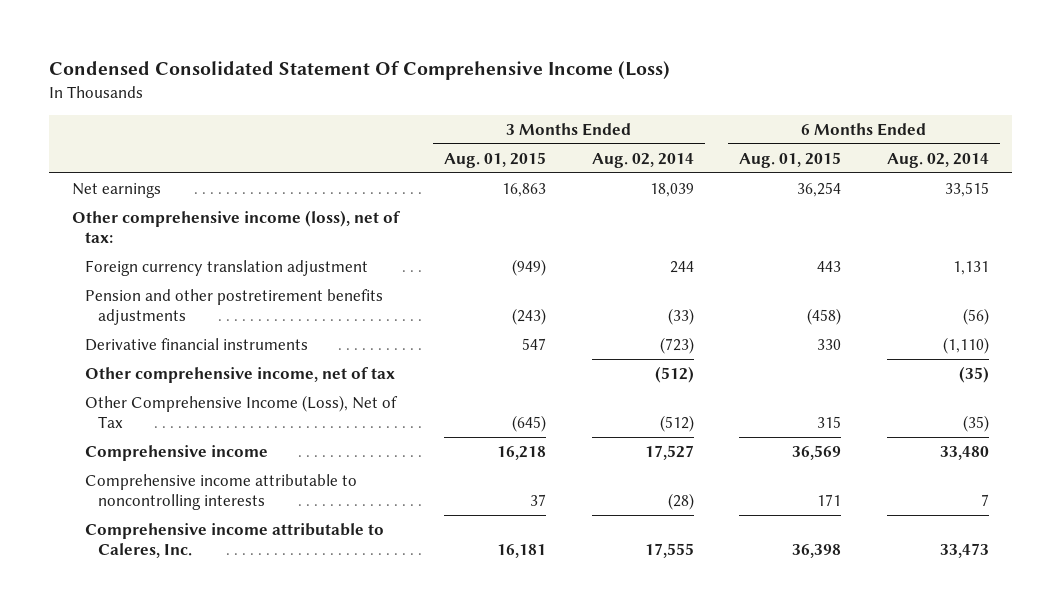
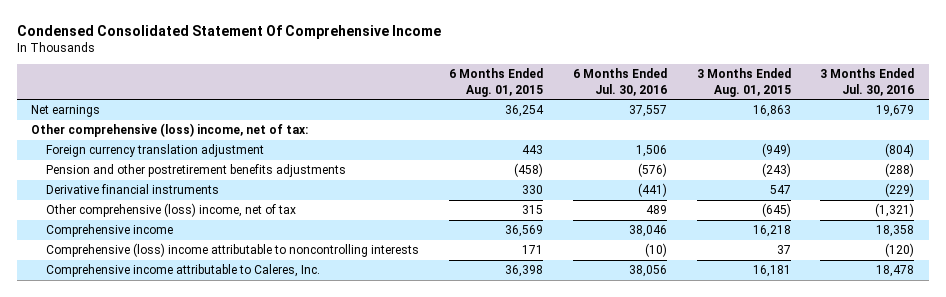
- Condensed Consolidated Statement Of Comprehensive Income (Loss)
+ Condensed Consolidated Statement Of Comprehensive Income
- | 3 Months Ended Aug. 01, 2015 | 3 Months Ended Aug. 02, 2014 | 6 Months Ended Aug. 01, 2015 | 6 Months Ended Aug. 02, 2014
+ | 6 Months Ended Aug. 01, 2015 | 6 Months Ended Jul. 30, 2016 | 3 Months Ended Aug. 01, 2015 | 3 Months Ended Jul. 30, 2016
- Other comprehensive income (loss), net of tax:
+ Other comprehensive (loss) income, net of tax:
- Other comprehensive income, net of tax | | (512) | | (35)
- Other Comprehensive Income (Loss), Net of Tax | (645) | (512) | 315 | (35)
+ Other comprehensive (loss) income, net of tax | 315 | 489 | (645) | (1,321)
- Comprehensive income attributable to noncontrolling interests | 37 | (28) | 171 | 7
+ Comprehensive (loss) income attributable to noncontrolling interests | 171 | (10) | 37 | (120)

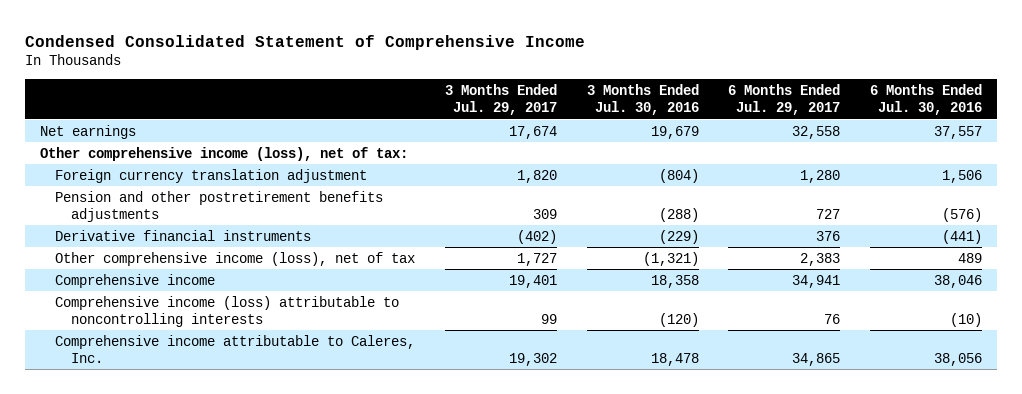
- Condensed Consolidated Statement Of Comprehensive Income
+ Condensed Consolidated Statement of Comprehensive Income
- | 6 Months Ended Aug. 01, 2015 | 6 Months Ended Jul. 30, 2016 | 3 Months Ended Aug. 01, 2015 | 3 Months Ended Jul. 30, 2016
+ | 3 Months Ended Jul. 29, 2017 | 3 Months Ended Jul. 30, 2016 | 6 Months Ended Jul. 29, 2017 | 6 Months Ended Jul. 30, 2016
- Other comprehensive (loss) income, net of tax:
+ Other comprehensive income (loss), net of tax:
- Other comprehensive (loss) income, net of tax | 315 | 489 | (645) | (1,321)
+ Other comprehensive income (loss), net of tax | 1,727 | (1,321) | 2,383 | 489
- Comprehensive (loss) income attributable to noncontrolling interests | 171 | (10) | 37 | (120)
+ Comprehensive income (loss) attributable to noncontrolling interests | 99 | (120) | 76 | (10)

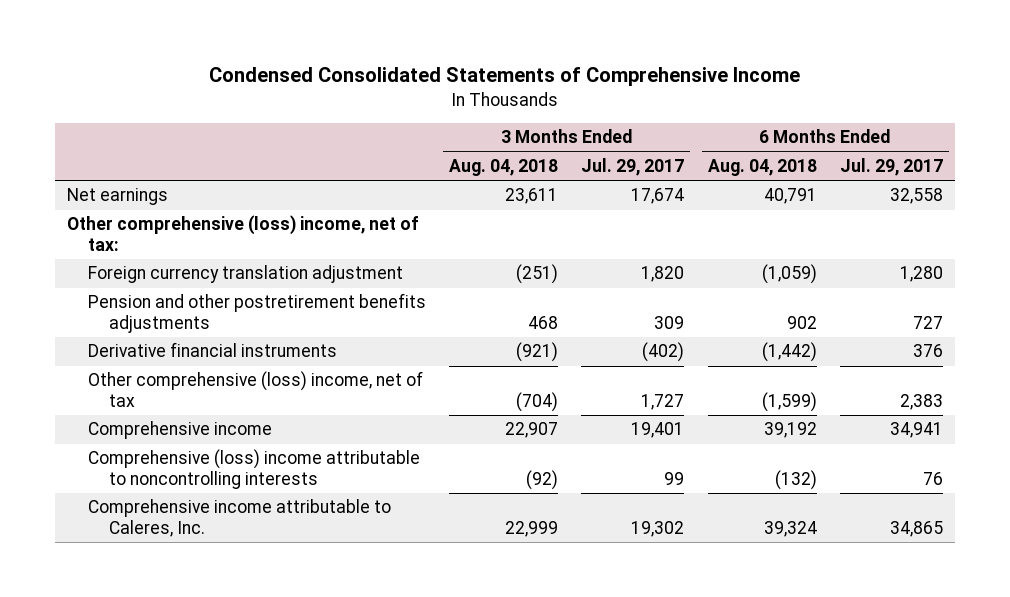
- Condensed Consolidated Statement of Comprehensive Income
+ Condensed Consolidated Statements of Comprehensive Income
- | 3 Months Ended Jul. 29, 2017 | 3 Months Ended Jul. 30, 2016 | 6 Months Ended Jul. 29, 2017 | 6 Months Ended Jul. 30, 2016
+ | 3 Months Ended Aug. 04, 2018 | 3 Months Ended Jul. 29, 2017 | 6 Months Ended Aug. 04, 2018 | 6 Months Ended Jul. 29, 2017
- Other comprehensive income (loss), net of tax:
+ Other comprehensive (loss) income, net of tax:
- Other comprehensive income (loss), net of tax | 1,727 | (1,321) | 2,383 | 489
+ Other comprehensive (loss) income, net of tax | (704) | 1,727 | (1,599) | 2,383
- Comprehensive income (loss) attributable to noncontrolling interests | 99 | (120) | 76 | (10)
+ Comprehensive (loss) income attributable to noncontrolling interests | (92) | 99 | (132) | 76

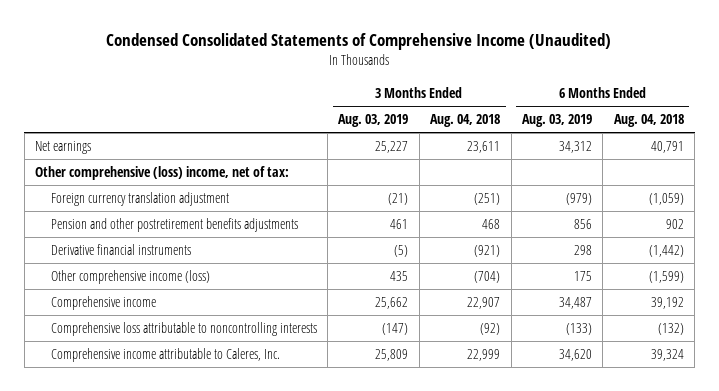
- Condensed Consolidated Statements of Comprehensive Income
+ Condensed Consolidated Statements of Comprehensive Income (Unaudited)
- | 3 Months Ended Aug. 04, 2018 | 3 Months Ended Jul. 29, 2017 | 6 Months Ended Aug. 04, 2018 | 6 Months Ended Jul. 29, 2017
+ | 3 Months Ended Aug. 03, 2019 | 3 Months Ended Aug. 04, 2018 | 6 Months Ended Aug. 03, 2019 | 6 Months Ended Aug. 04, 2018
- Other comprehensive (loss) income, net of tax | (704) | 1,727 | (1,599) | 2,383
+ Other comprehensive income (loss) | 435 | (704) | 175 | (1,599)
- Comprehensive (loss) income attributable to noncontrolling interests | (92) | 99 | (132) | 76
+ Comprehensive loss attributable to noncontrolling interests | (147) | (92) | (133) | (132)

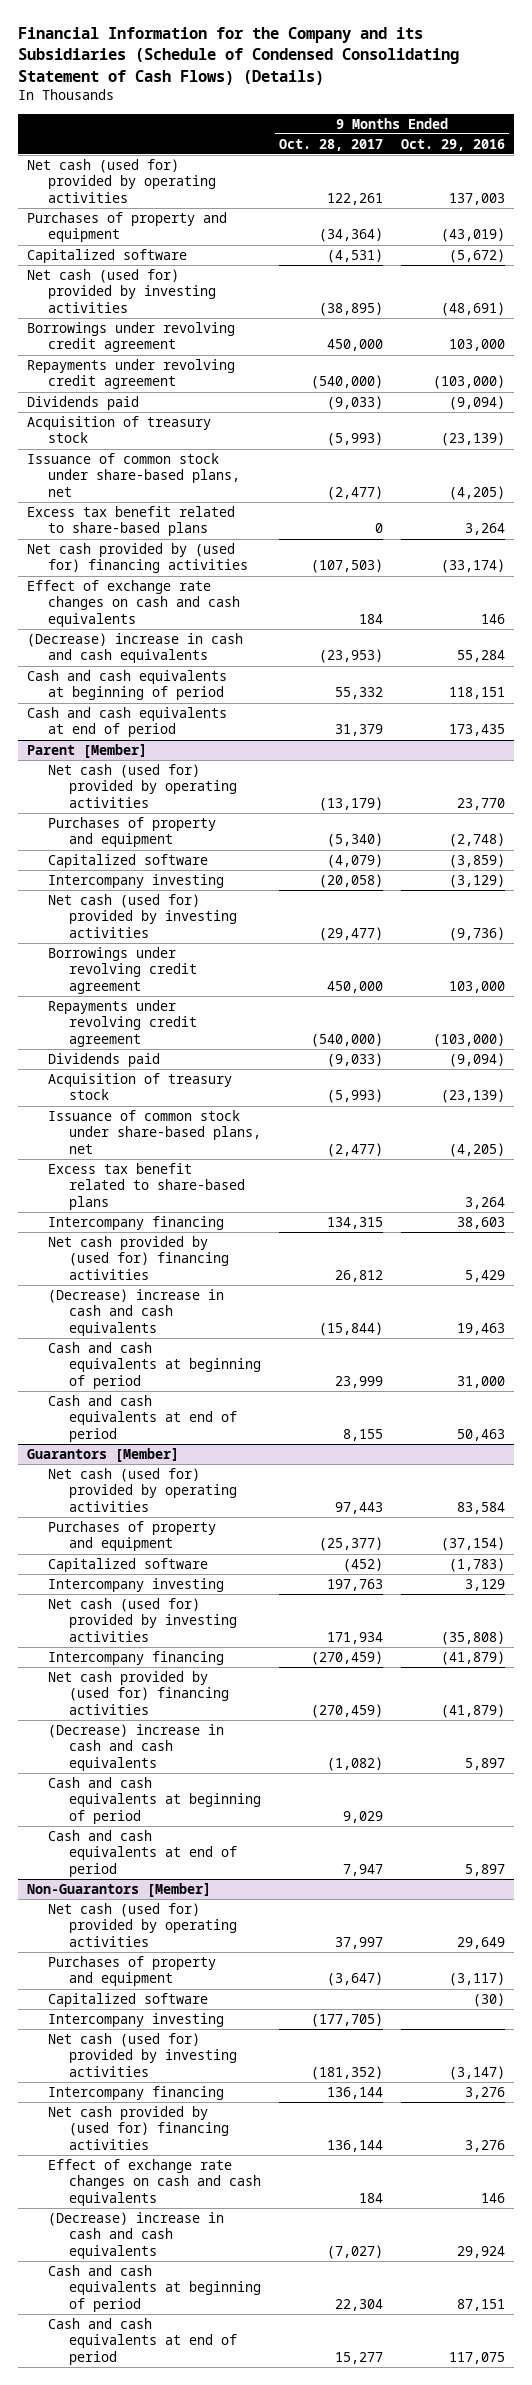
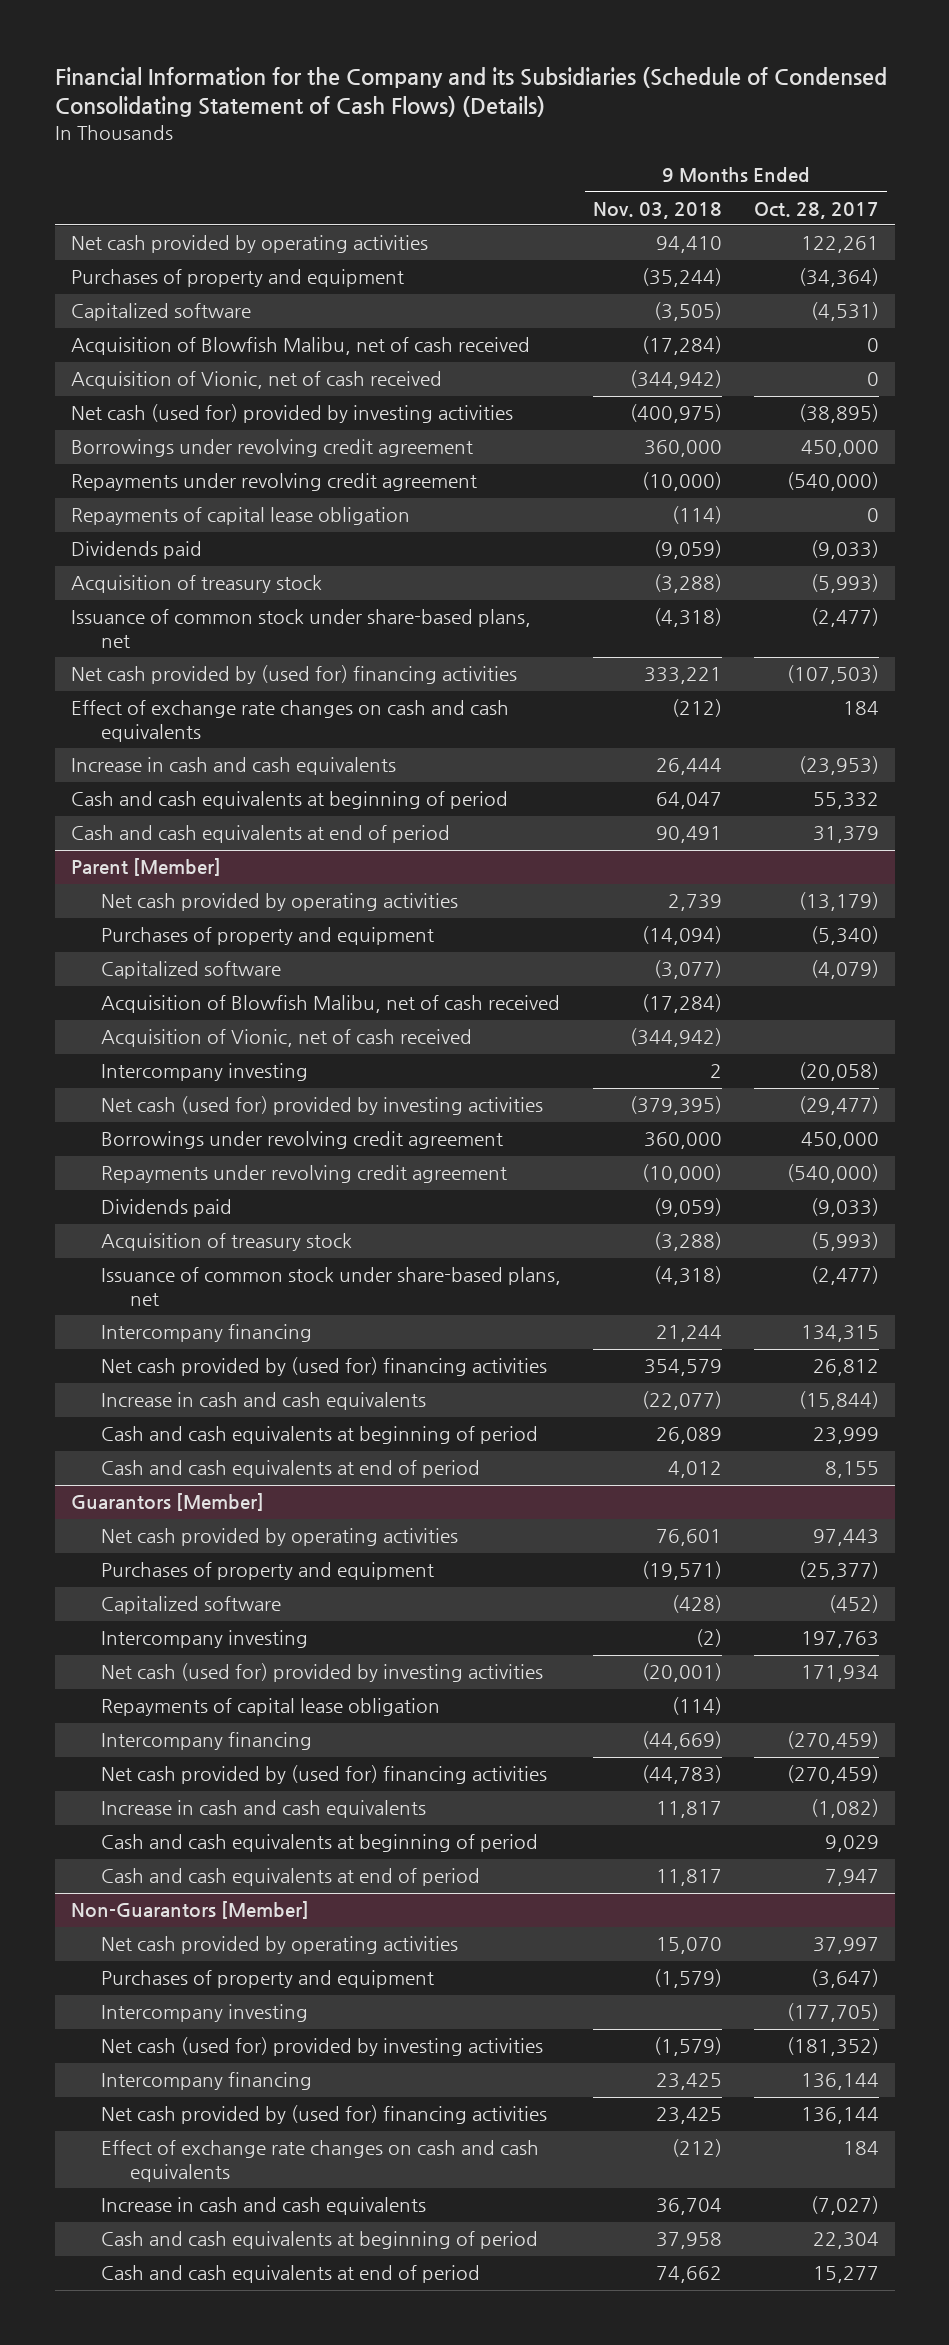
- | 9 Months Ended Oct. 28, 2017 | 9 Months Ended Oct. 29, 2016
+ | 9 Months Ended Nov. 03, 2018 | 9 Months Ended Oct. 28, 2017
- Net cash (used for) provided by operating activities | 122,261 | 137,003
+ Net cash provided by operating activities | 94,410 | 122,261
+ Acquisition of Blowfish Malibu, net of cash received | (17,284) | 0
+ Acquisition of Vionic, net of cash received | (344,942) | 0
+ Repayments of capital lease obligation | (114) | 0
- Excess tax benefit related to share-based plans | 0 | 3,264
- (Decrease) increase in cash and cash equivalents | (23,953) | 55,284
+ Increase in cash and cash equivalents | 26,444 | (23,953)
@ Parent [Member]
- Net cash (used for) provided by operating activities | (13,179) | 23,770
+ Net cash provided by operating activities | 2,739 | (13,179)
+ Acquisition of Blowfish Malibu, net of cash received | (17,284) |
+ Acquisition of Vionic, net of cash received | (344,942) |
- Excess tax benefit related to share-based plans | | 3,264
- (Decrease) increase in cash and cash equivalents | (15,844) | 19,463
+ Increase in cash and cash equivalents | (22,077) | (15,844)
@ Guarantors [Member]
- Net cash (used for) provided by operating activities | 97,443 | 83,584
+ Net cash provided by operating activities | 76,601 | 97,443
+ Repayments of capital lease obligation | (114) |
- (Decrease) increase in cash and cash equivalents | (1,082) | 5,897
+ Increase in cash and cash equivalents | 11,817 | (1,082)
@ Non-Guarantors [Member]
- Net cash (used for) provided by operating activities | 37,997 | 29,649
+ Net cash provided by operating activities | 15,070 | 37,997
- Capitalized software | | (30)
- (Decrease) increase in cash and cash equivalents | (7,027) | 29,924
+ Increase in cash and cash equivalents | 36,704 | (7,027)

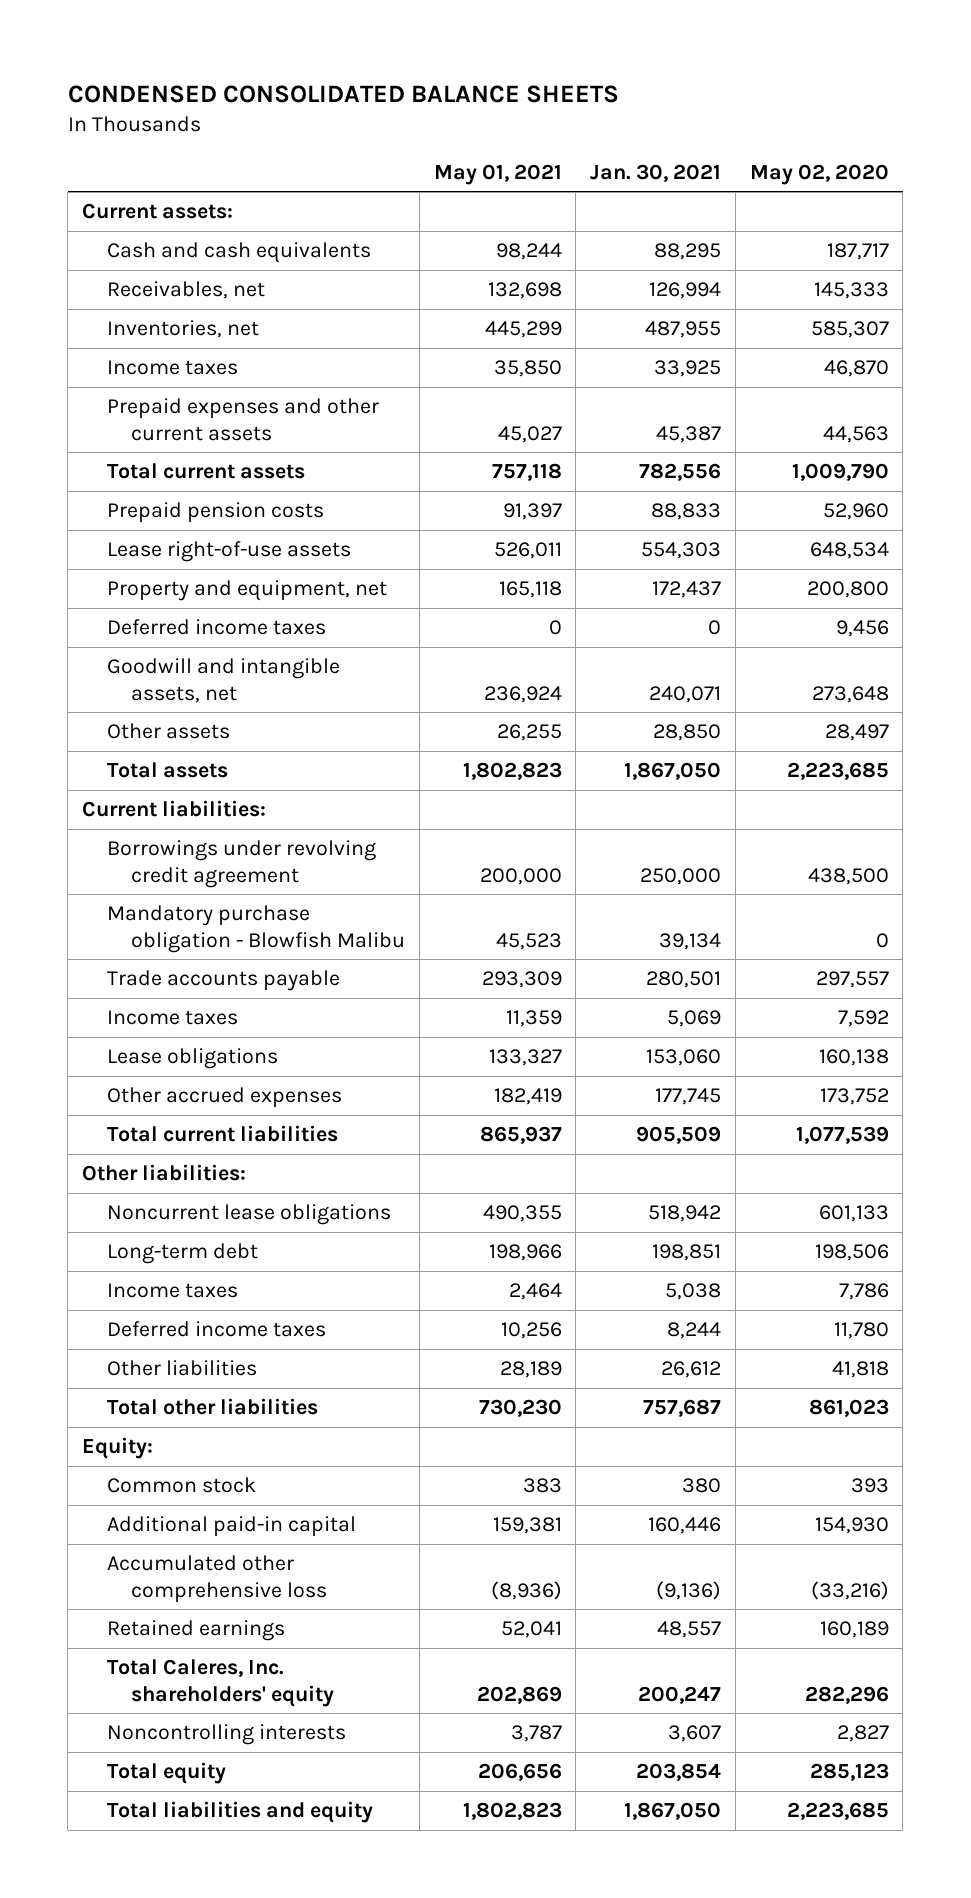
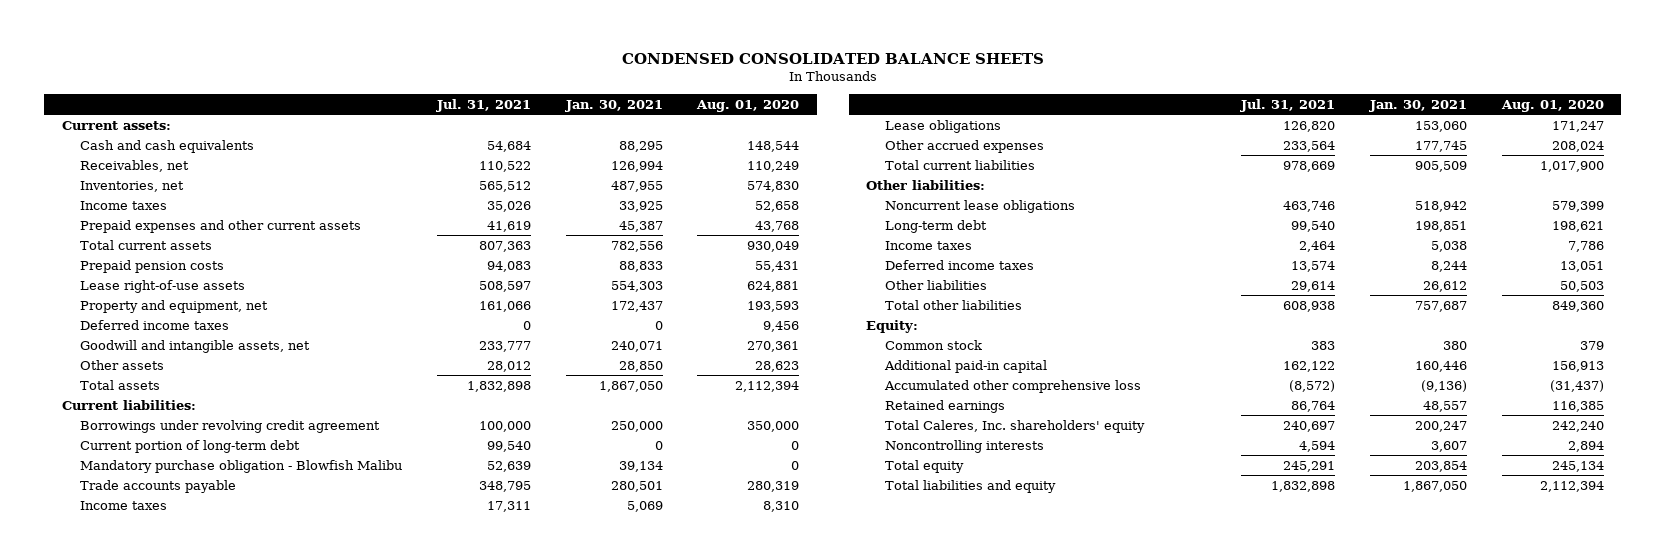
- | May 01, 2021 | Jan. 30, 2021 | May 02, 2020
+ | Jul. 31, 2021 | Jan. 30, 2021 | Aug. 01, 2020
+ Current portion of long-term debt | 99,540 | 0 | 0

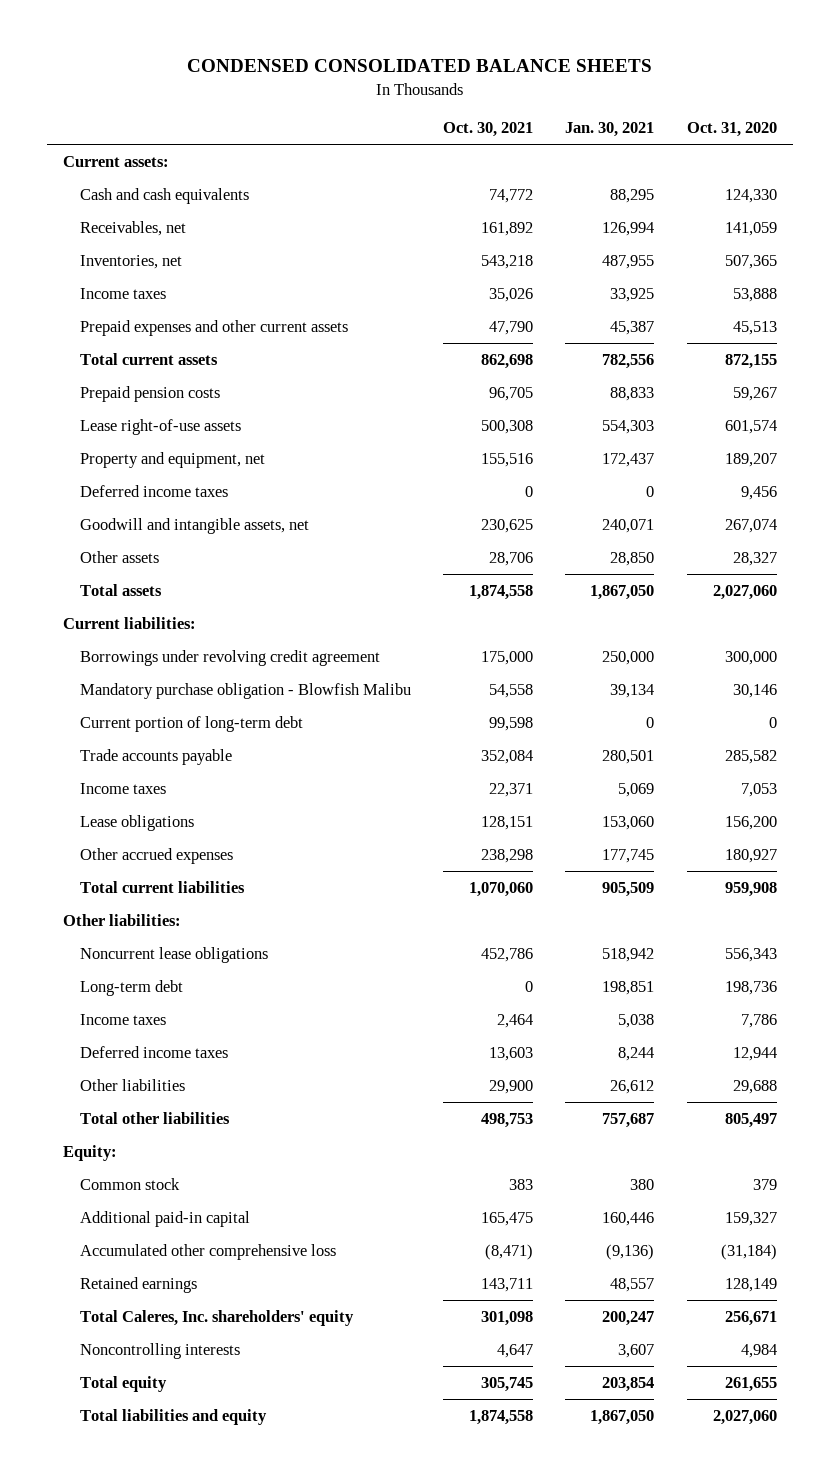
- | Jul. 31, 2021 | Jan. 30, 2021 | Aug. 01, 2020
+ | Oct. 30, 2021 | Jan. 30, 2021 | Oct. 31, 2020
moved down: Current portion of long-term debt | 99,598 | 0 | 0

